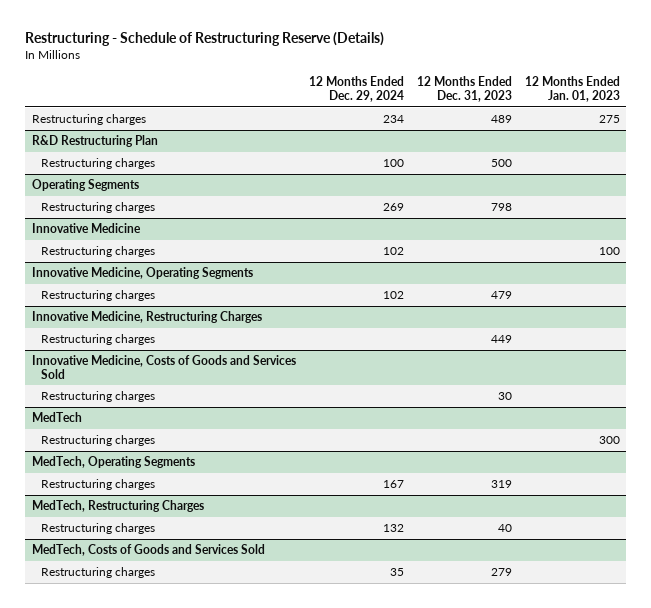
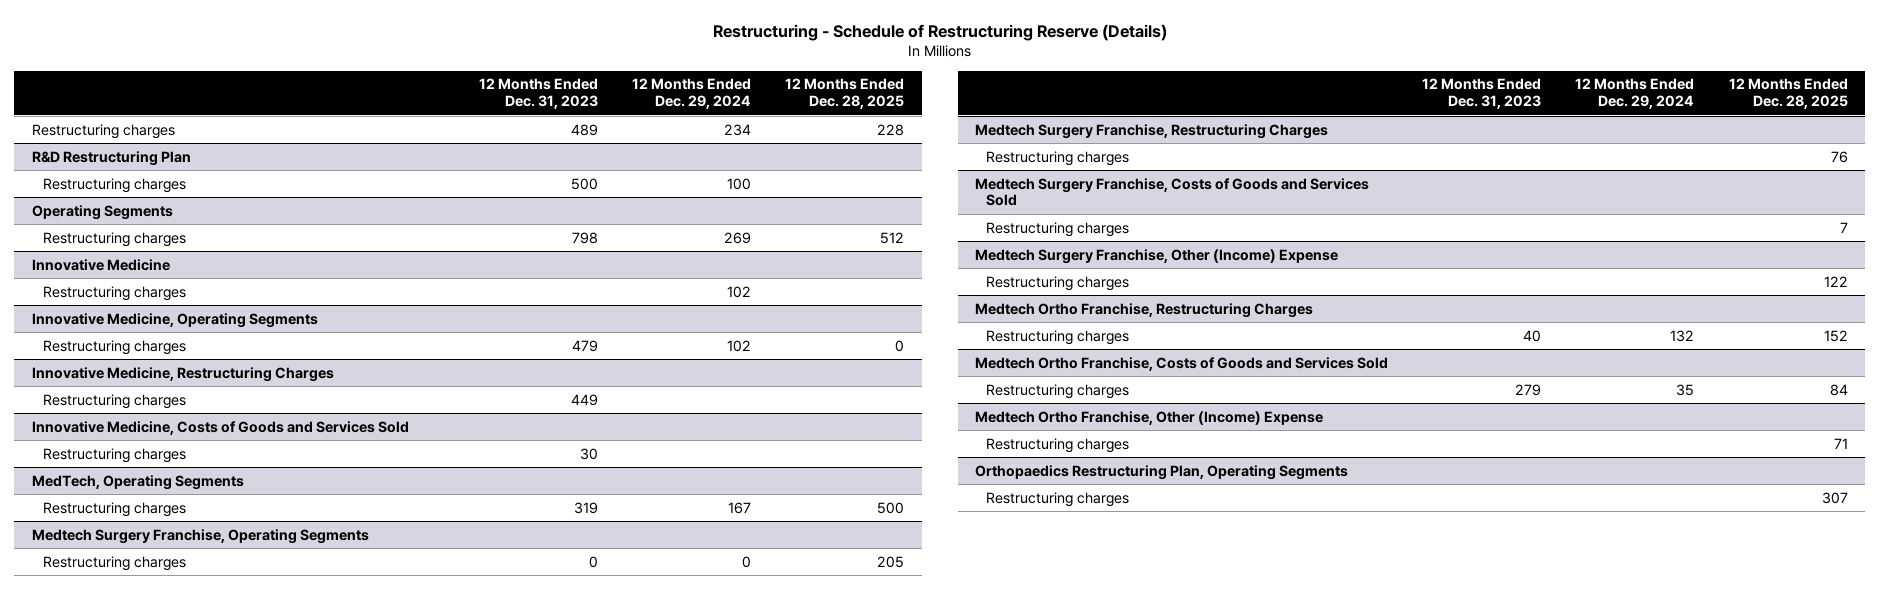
- | 12 Months Ended Dec. 29, 2024 | 12 Months Ended Dec. 31, 2023 | 12 Months Ended Jan. 01, 2023
+ | 12 Months Ended Dec. 31, 2023 | 12 Months Ended Dec. 29, 2024 | 12 Months Ended Dec. 28, 2025
- MedTech
- Restructuring charges | | | 300
- MedTech, Restructuring Charges
+ Medtech Surgery Franchise, Operating Segments
+ Restructuring charges | 0 | 0 | 205
+ Medtech Surgery Franchise, Restructuring Charges
+ Restructuring charges | | | 76
+ Medtech Surgery Franchise, Costs of Goods and Services Sold
+ Restructuring charges | | | 7
+ Medtech Surgery Franchise, Other (Income) Expense
+ Restructuring charges | | | 122
+ Medtech Ortho Franchise, Restructuring Charges
- MedTech, Costs of Goods and Services Sold
+ Medtech Ortho Franchise, Costs of Goods and Services Sold
+ Medtech Ortho Franchise, Other (Income) Expense
+ Restructuring charges | | | 71
+ Orthopaedics Restructuring Plan, Operating Segments
+ Restructuring charges | | | 307

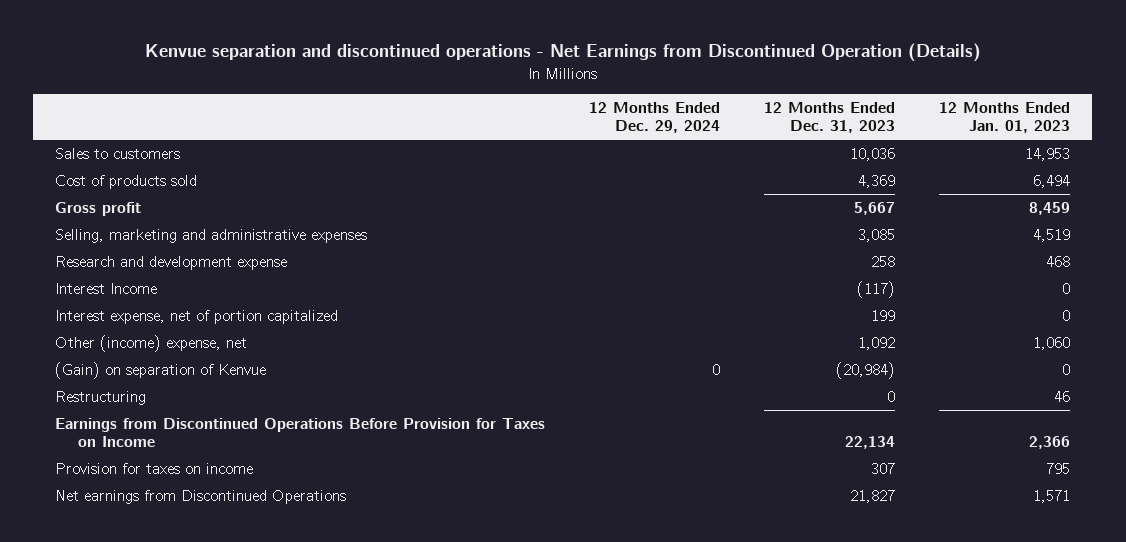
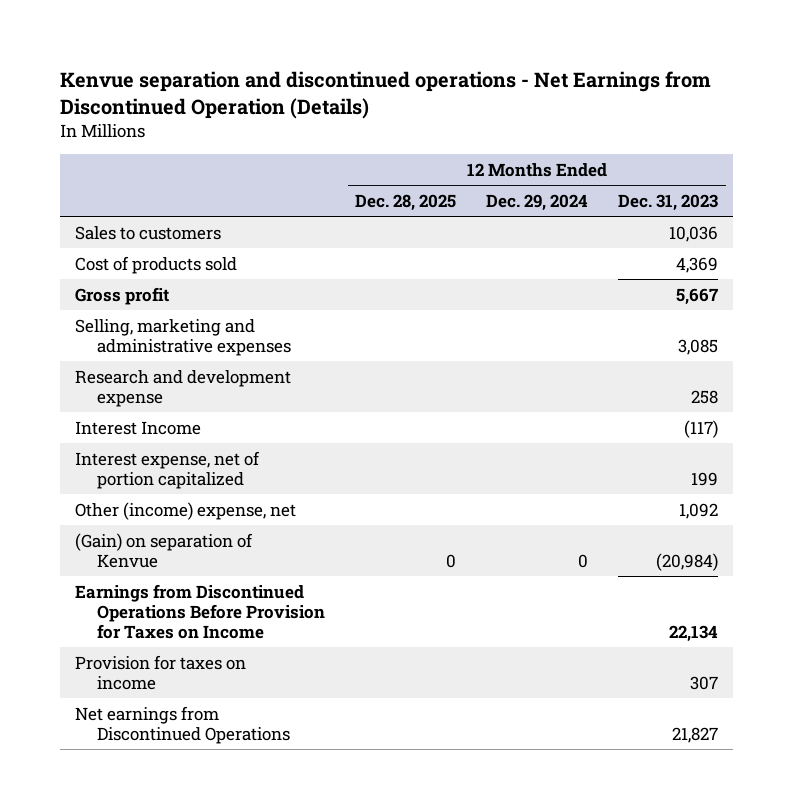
- | 12 Months Ended Dec. 29, 2024 | 12 Months Ended Dec. 31, 2023 | 12 Months Ended Jan. 01, 2023
+ | 12 Months Ended Dec. 28, 2025 | 12 Months Ended Dec. 29, 2024 | 12 Months Ended Dec. 31, 2023
- Restructuring | | 0 | 46

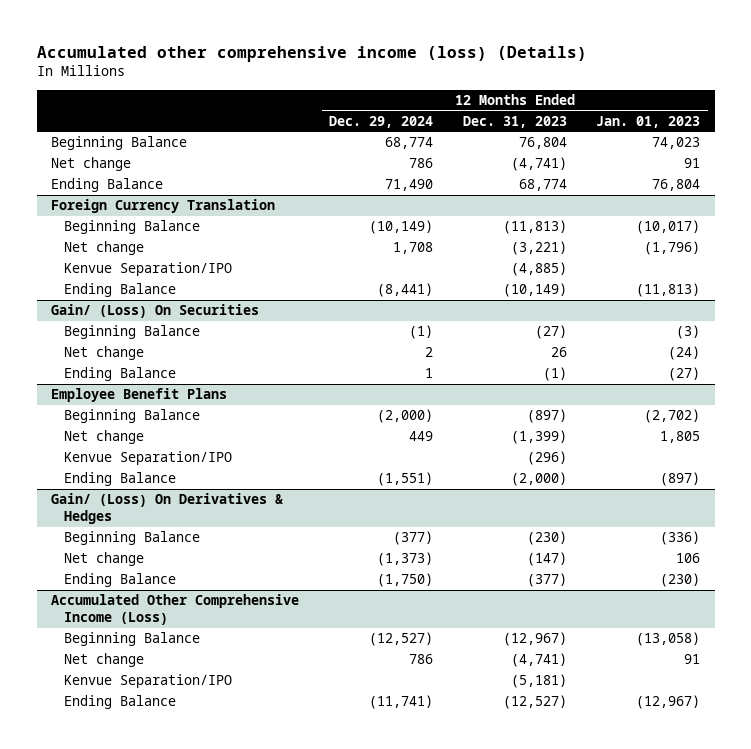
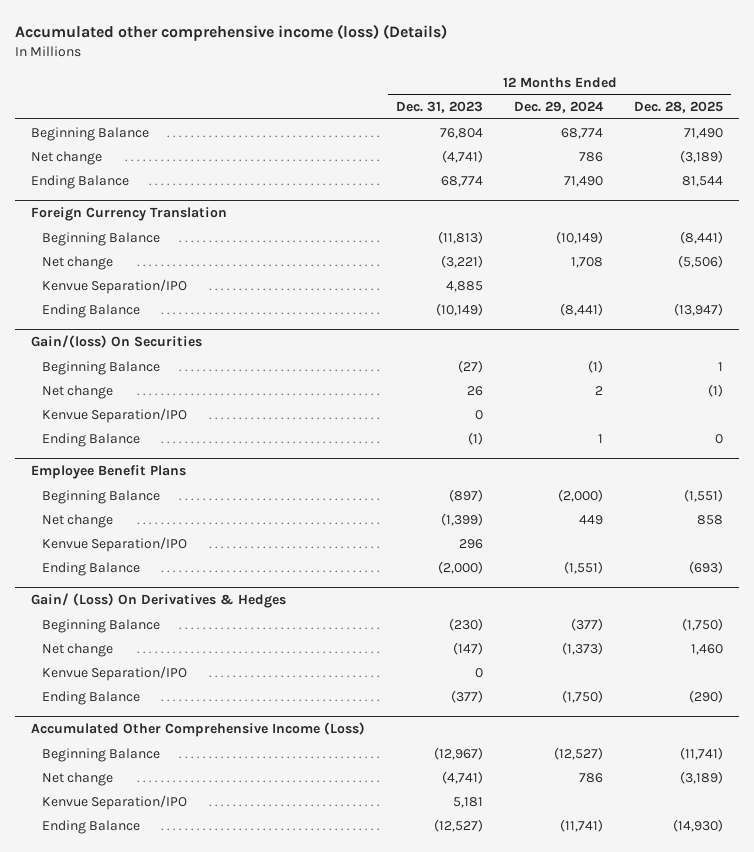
- | 12 Months Ended Dec. 29, 2024 | 12 Months Ended Dec. 31, 2023 | 12 Months Ended Jan. 01, 2023
+ | 12 Months Ended Dec. 31, 2023 | 12 Months Ended Dec. 29, 2024 | 12 Months Ended Dec. 28, 2025
@ Foreign Currency Translation
- Kenvue Separation/IPO | | (4,885) |
+ Kenvue Separation/IPO | 4,885 | |
- Gain/ (Loss) On Securities
+ Gain/(loss) On Securities
+ Kenvue Separation/IPO | 0 | |
@ Employee Benefit Plans
- Kenvue Separation/IPO | | (296) |
+ Kenvue Separation/IPO | 296 | |
@ Gain/ (Loss) On Derivatives & Hedges
+ Kenvue Separation/IPO | 0 | |
@ Accumulated Other Comprehensive Income (Loss)
- Kenvue Separation/IPO | | (5,181) |
+ Kenvue Separation/IPO | 5,181 | |

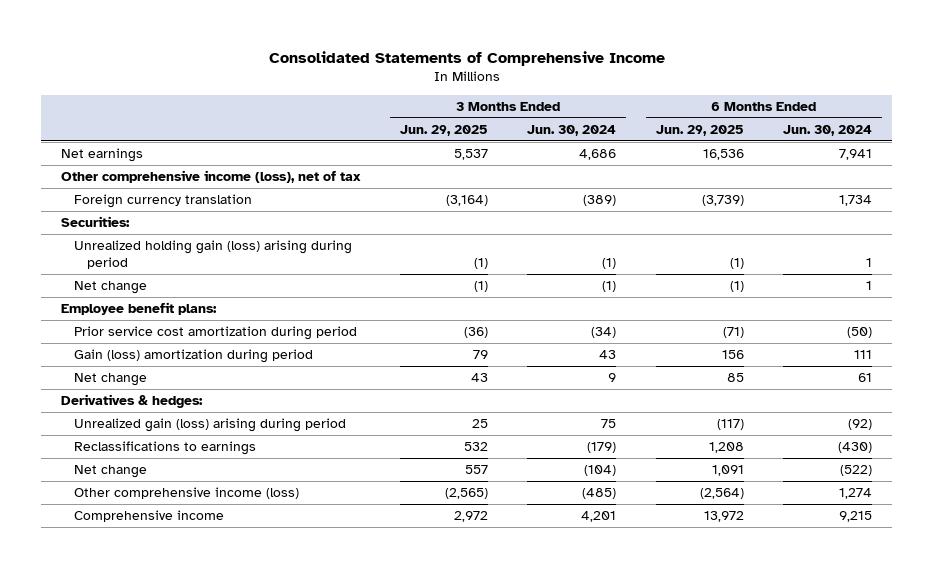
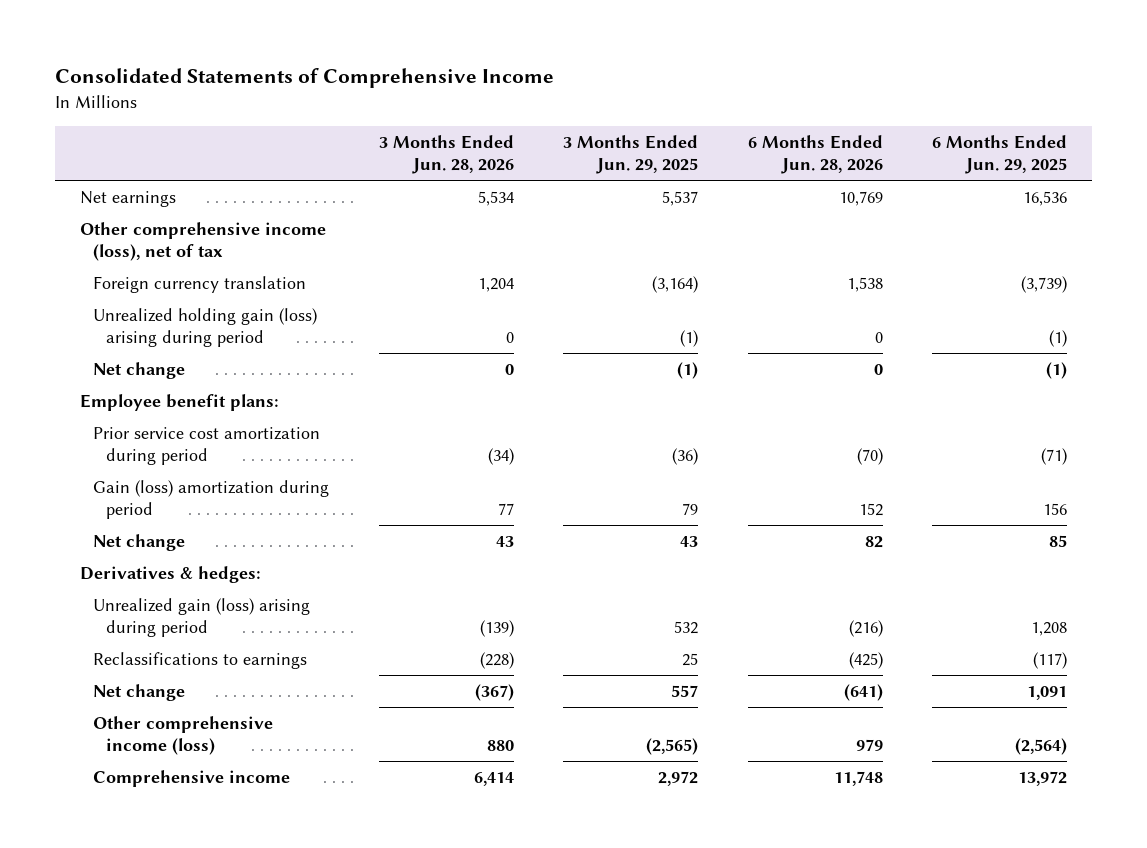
- | 3 Months Ended Jun. 29, 2025 | 3 Months Ended Jun. 30, 2024 | 6 Months Ended Jun. 29, 2025 | 6 Months Ended Jun. 30, 2024
+ | 3 Months Ended Jun. 28, 2026 | 3 Months Ended Jun. 29, 2025 | 6 Months Ended Jun. 28, 2026 | 6 Months Ended Jun. 29, 2025
- Securities:
- Unrealized gain (loss) arising during period | 25 | 75 | (117) | (92)
- Reclassifications to earnings | 532 | (179) | 1,208 | (430)
+ Unrealized gain (loss) arising during period | (139) | 532 | (216) | 1,208
+ Reclassifications to earnings | (228) | 25 | (425) | (117)

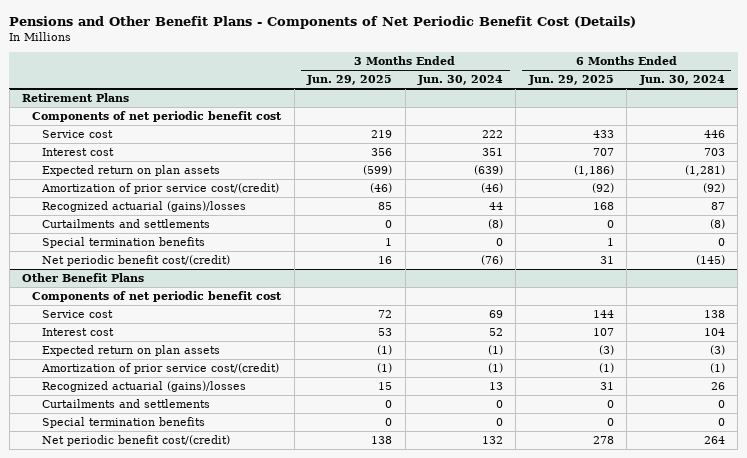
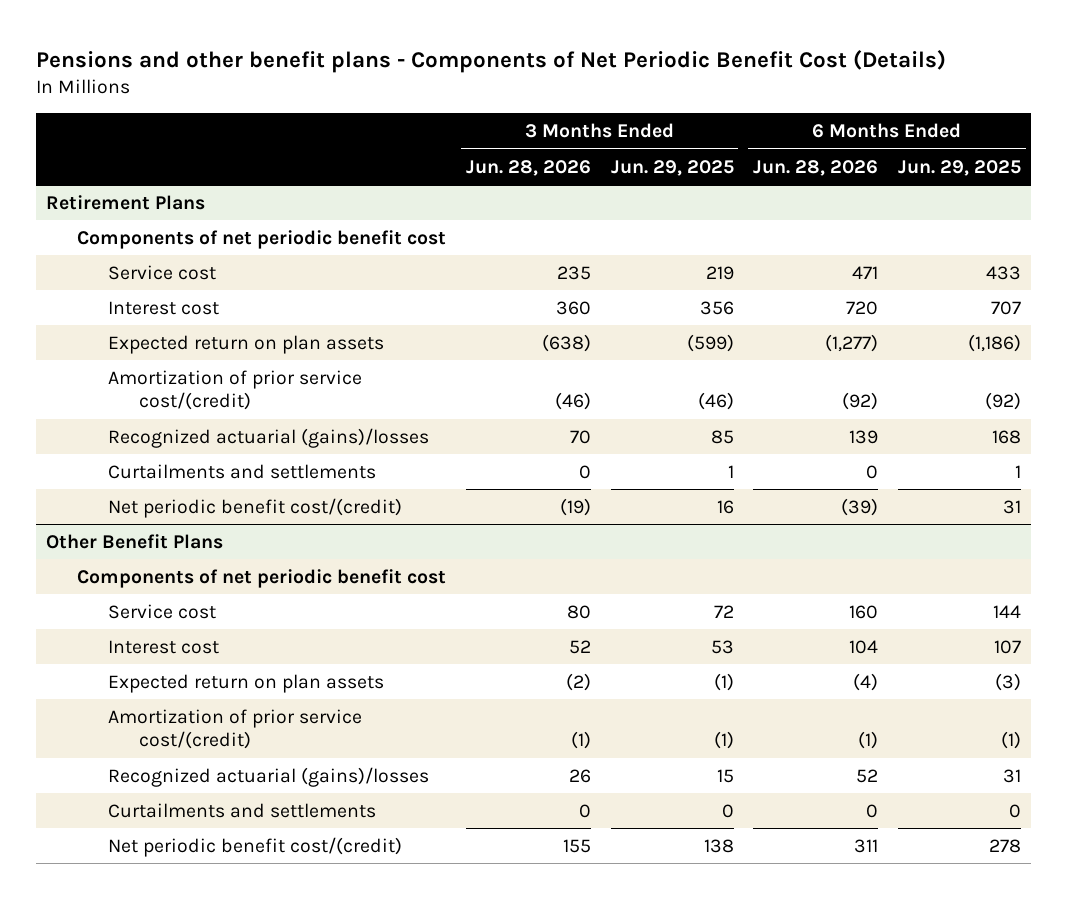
- Pensions and Other Benefit Plans - Components of Net Periodic Benefit Cost (Details)
+ Pensions and other benefit plans - Components of Net Periodic Benefit Cost (Details)
- | 3 Months Ended Jun. 29, 2025 | 3 Months Ended Jun. 30, 2024 | 6 Months Ended Jun. 29, 2025 | 6 Months Ended Jun. 30, 2024
+ | 3 Months Ended Jun. 28, 2026 | 3 Months Ended Jun. 29, 2025 | 6 Months Ended Jun. 28, 2026 | 6 Months Ended Jun. 29, 2025
@ Retirement Plans
- Curtailments and settlements | 0 | (8) | 0 | (8)
- Special termination benefits | 1 | 0 | 1 | 0
+ Curtailments and settlements | 0 | 1 | 0 | 1
@ Other Benefit Plans
- Special termination benefits | 0 | 0 | 0 | 0

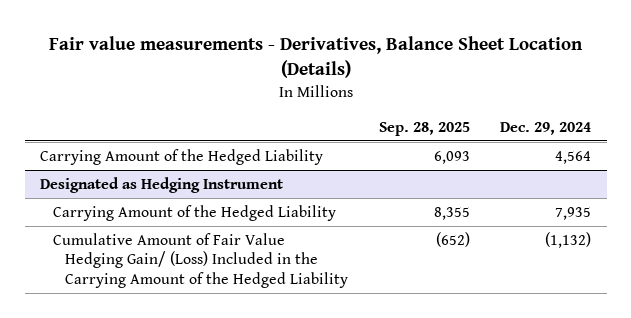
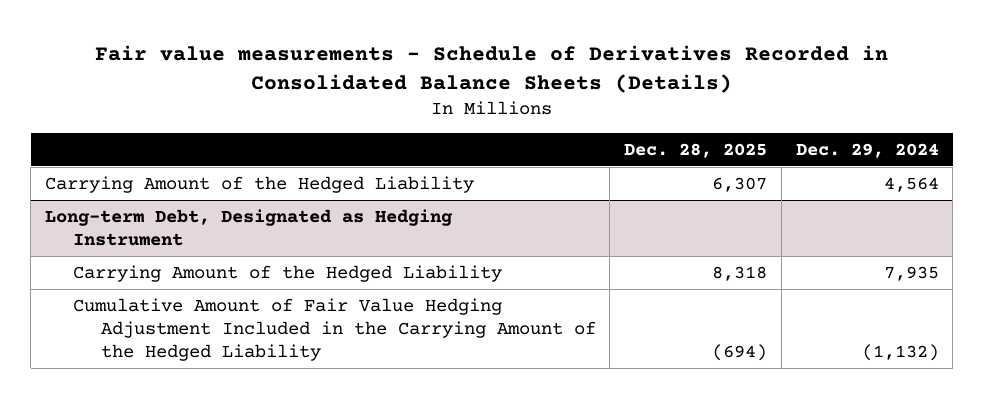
- Fair value measurements - Derivatives, Balance Sheet Location (Details)
+ Fair value measurements - Schedule of Derivatives Recorded in Consolidated Balance Sheets (Details)
- | Sep. 28, 2025 | Dec. 29, 2024
+ | Dec. 28, 2025 | Dec. 29, 2024
- Designated as Hedging Instrument
+ Long-term Debt, Designated as Hedging Instrument
- Cumulative Amount of Fair Value Hedging Gain/ (Loss) Included in the Carrying Amount of the Hedged Liability | (652) | (1,132)
+ Cumulative Amount of Fair Value Hedging Adjustment Included in the Carrying Amount of the Hedged Liability | (694) | (1,132)

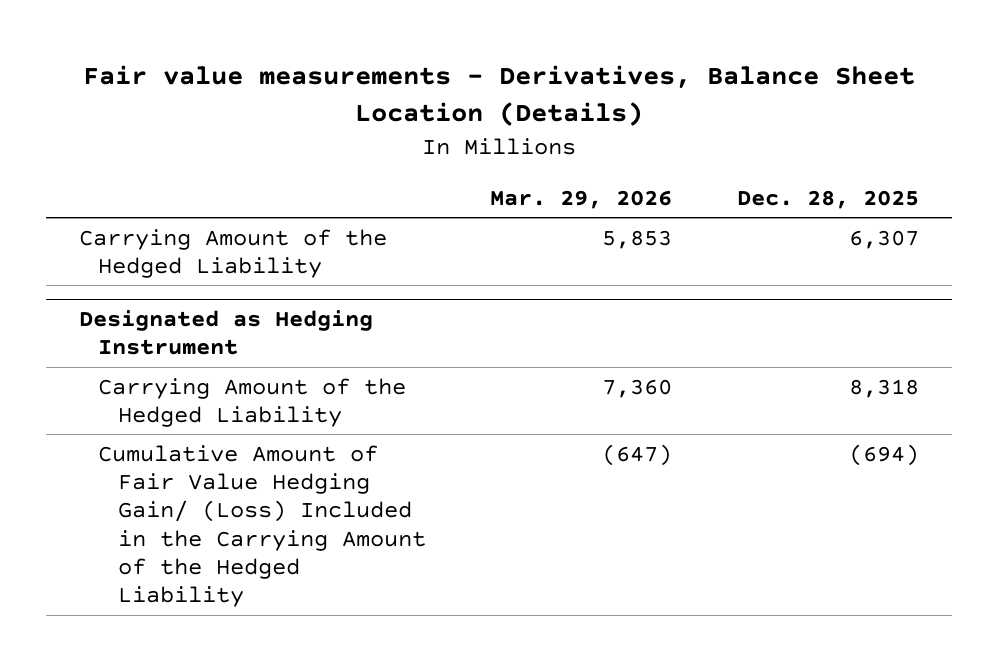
- Fair value measurements - Schedule of Derivatives Recorded in Consolidated Balance Sheets (Details)
+ Fair value measurements - Derivatives, Balance Sheet Location (Details)
- | Dec. 28, 2025 | Dec. 29, 2024
+ | Mar. 29, 2026 | Dec. 28, 2025
- Long-term Debt, Designated as Hedging Instrument
+ Designated as Hedging Instrument
- Cumulative Amount of Fair Value Hedging Adjustment Included in the Carrying Amount of the Hedged Liability | (694) | (1,132)
+ Cumulative Amount of Fair Value Hedging Gain/ (Loss) Included in the Carrying Amount of the Hedged Liability | (647) | (694)

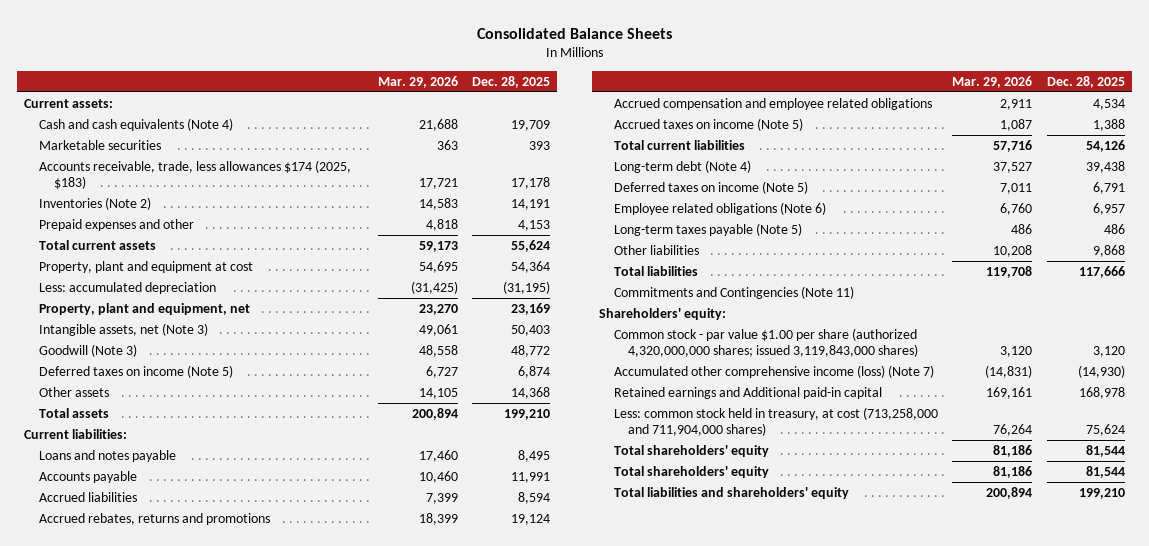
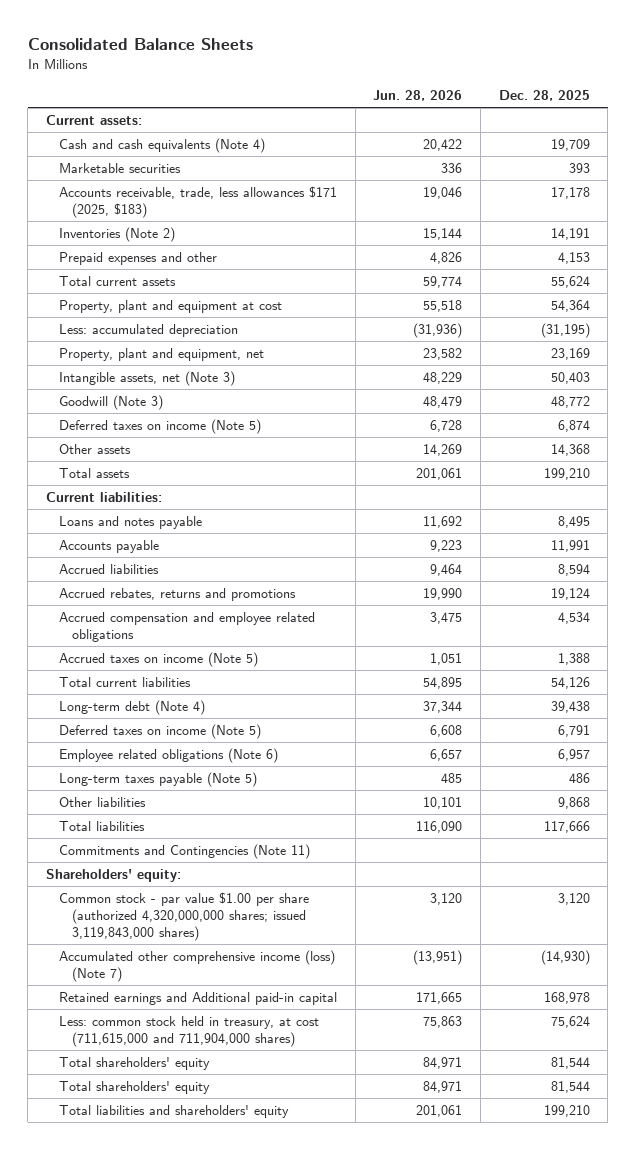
- | Mar. 29, 2026 | Dec. 28, 2025
+ | Jun. 28, 2026 | Dec. 28, 2025
- Accounts receivable, trade, less allowances $174 (2025, $183) | 17,721 | 17,178
+ Accounts receivable, trade, less allowances $171 (2025, $183) | 19,046 | 17,178
- Less: common stock held in treasury, at cost (713,258,000 and 711,904,000 shares) | 76,264 | 75,624
+ Less: common stock held in treasury, at cost (711,615,000 and 711,904,000 shares) | 75,863 | 75,624

